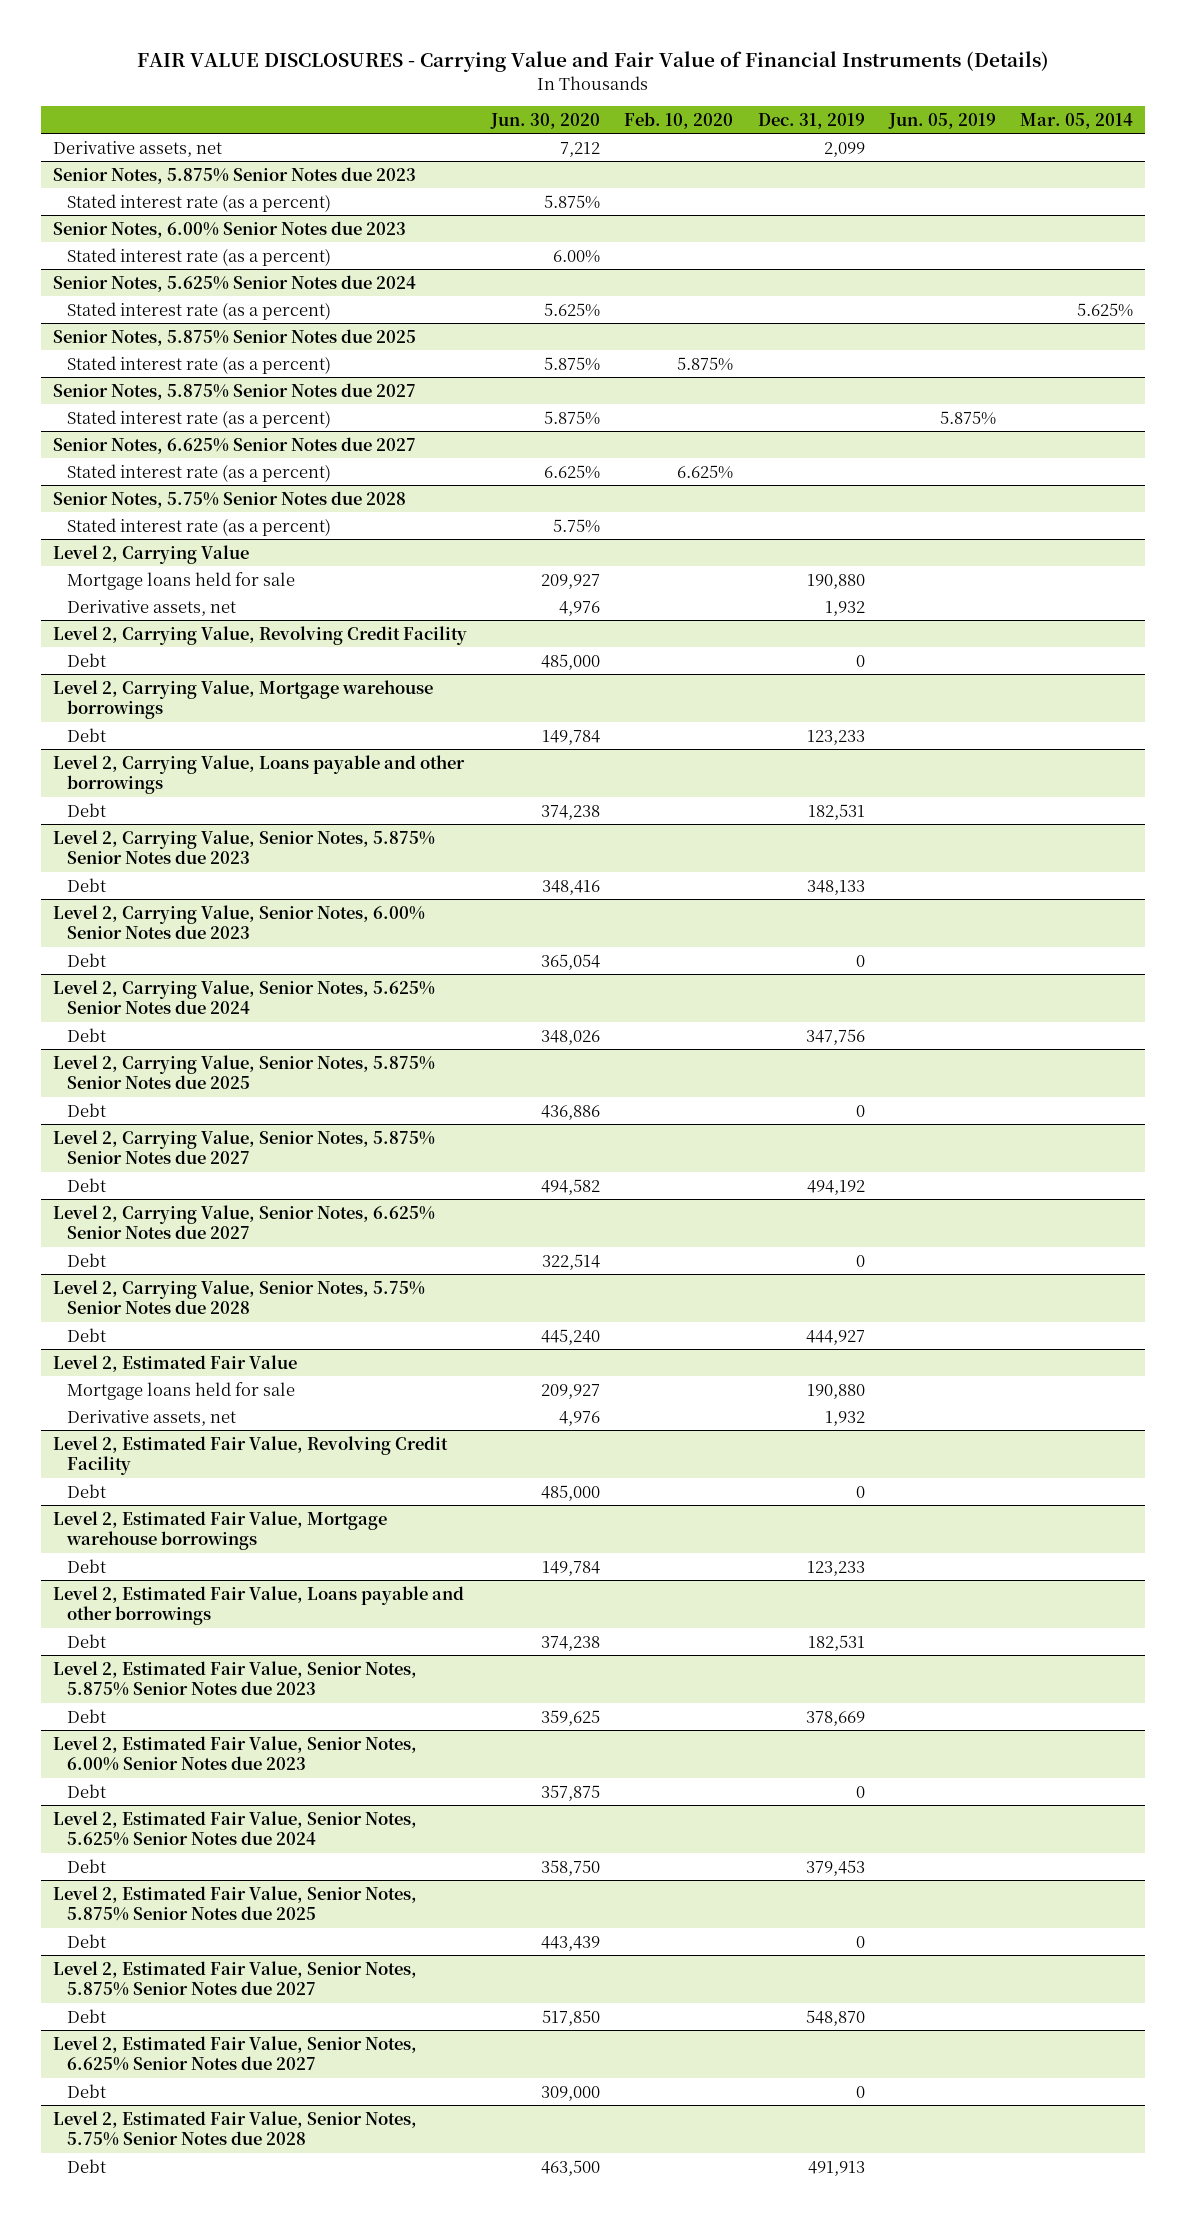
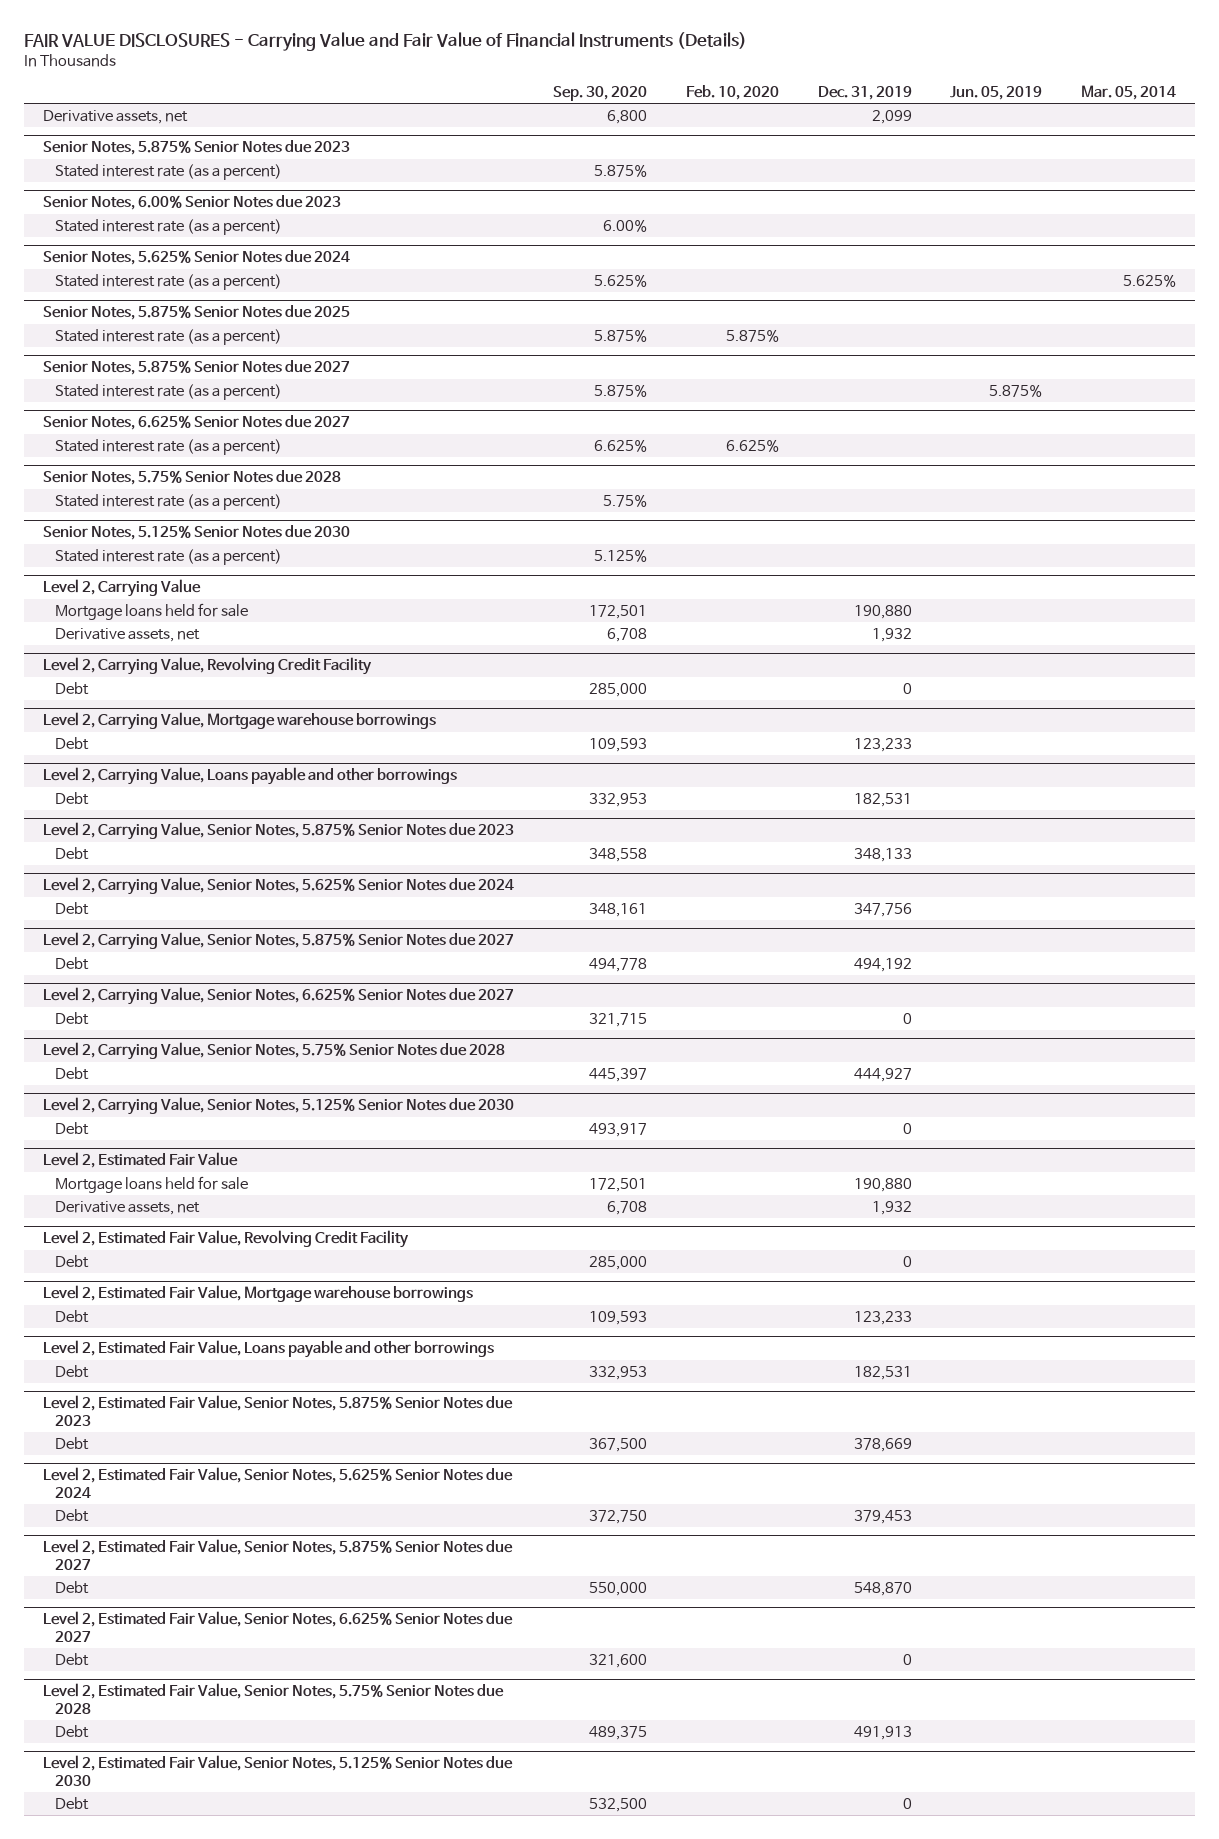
- | Jun. 30, 2020 | Feb. 10, 2020 | Dec. 31, 2019 | Jun. 05, 2019 | Mar. 05, 2014
+ | Sep. 30, 2020 | Feb. 10, 2020 | Dec. 31, 2019 | Jun. 05, 2019 | Mar. 05, 2014
+ Senior Notes, 5.125% Senior Notes due 2030
+ Stated interest rate (as a percent) | 5.125% | | | |
- Level 2, Carrying Value, Senior Notes, 6.00% Senior Notes due 2023
- Debt | 365,054 | | 0 | |
- Level 2, Carrying Value, Senior Notes, 5.875% Senior Notes due 2025
- Debt | 436,886 | | 0 | |
+ Level 2, Carrying Value, Senior Notes, 5.125% Senior Notes due 2030
+ Debt | 493,917 | | 0 | |
- Level 2, Estimated Fair Value, Senior Notes, 6.00% Senior Notes due 2023
- Debt | 357,875 | | 0 | |
- Level 2, Estimated Fair Value, Senior Notes, 5.875% Senior Notes due 2025
- Debt | 443,439 | | 0 | |
+ Level 2, Estimated Fair Value, Senior Notes, 5.125% Senior Notes due 2030
+ Debt | 532,500 | | 0 | |

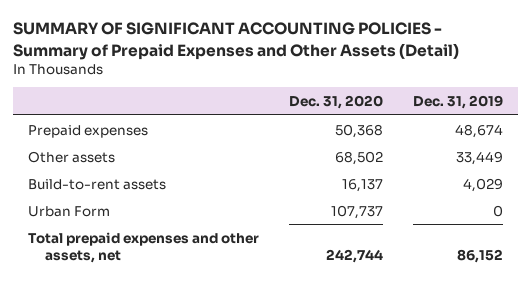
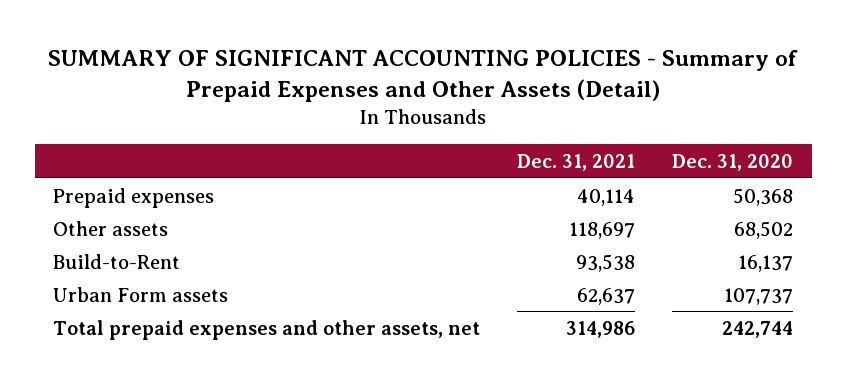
- | Dec. 31, 2020 | Dec. 31, 2019
+ | Dec. 31, 2021 | Dec. 31, 2020
- Build-to-rent assets | 16,137 | 4,029
- Urban Form | 107,737 | 0
+ Build-to-Rent | 93,538 | 16,137
+ Urban Form assets | 62,637 | 107,737

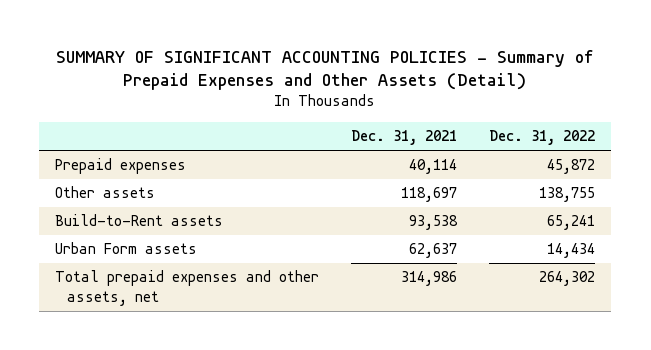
- | Dec. 31, 2021 | Dec. 31, 2020
+ | Dec. 31, 2021 | Dec. 31, 2022
- Build-to-Rent | 93,538 | 16,137
+ Build-to-Rent assets | 93,538 | 65,241

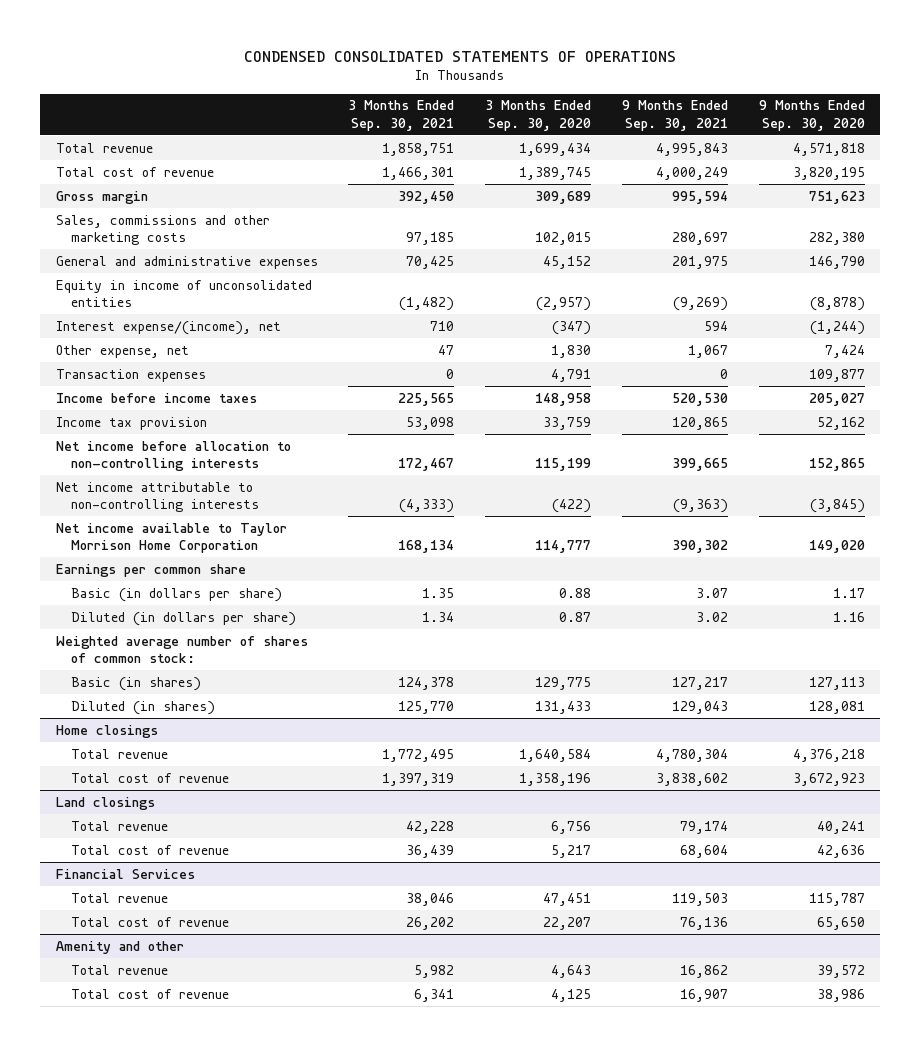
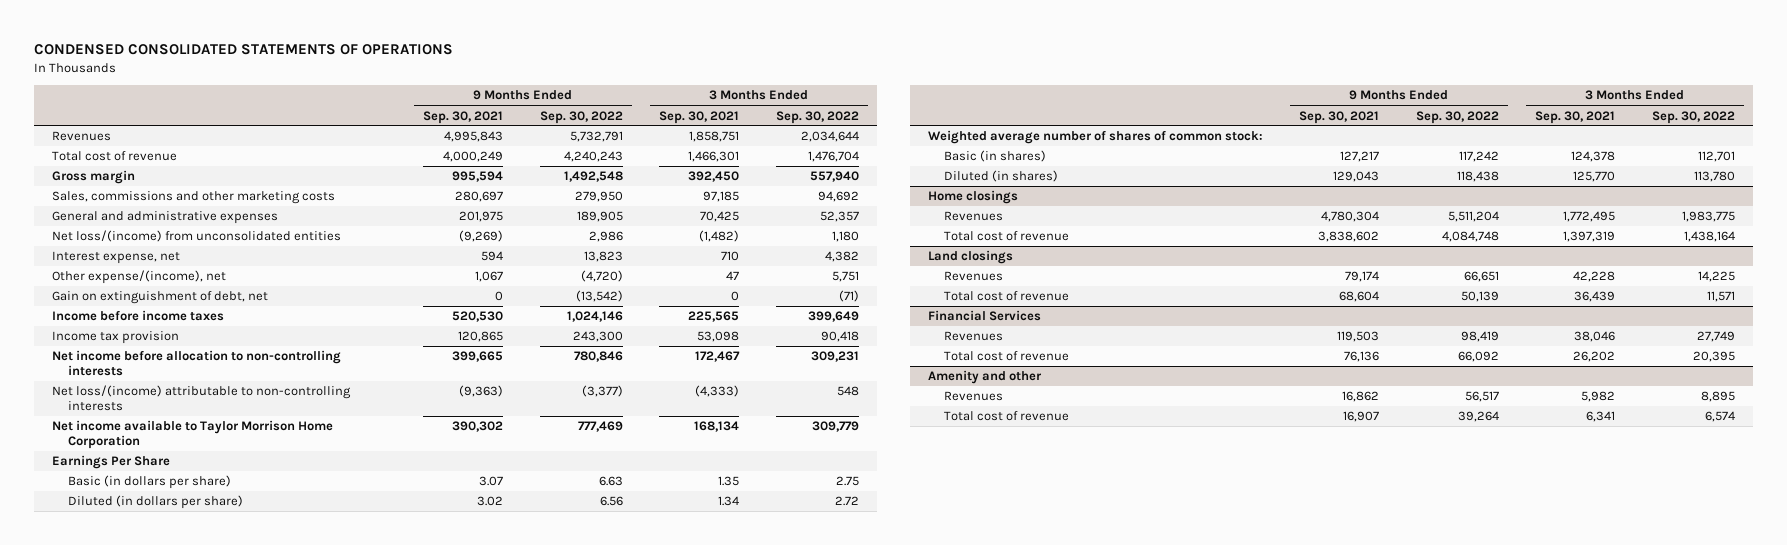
- | 3 Months Ended Sep. 30, 2021 | 3 Months Ended Sep. 30, 2020 | 9 Months Ended Sep. 30, 2021 | 9 Months Ended Sep. 30, 2020
+ | 9 Months Ended Sep. 30, 2021 | 9 Months Ended Sep. 30, 2022 | 3 Months Ended Sep. 30, 2021 | 3 Months Ended Sep. 30, 2022
- Total revenue | 1,858,751 | 1,699,434 | 4,995,843 | 4,571,818
+ Revenues | 4,995,843 | 5,732,791 | 1,858,751 | 2,034,644
- Equity in income of unconsolidated entities | (1,482) | (2,957) | (9,269) | (8,878)
- Interest expense/(income), net | 710 | (347) | 594 | (1,244)
- Other expense, net | 47 | 1,830 | 1,067 | 7,424
- Transaction expenses | 0 | 4,791 | 0 | 109,877
+ Net loss/(income) from unconsolidated entities | (9,269) | 2,986 | (1,482) | 1,180
+ Interest expense, net | 594 | 13,823 | 710 | 4,382
+ Other expense/(income), net | 1,067 | (4,720) | 47 | 5,751
+ Gain on extinguishment of debt, net | 0 | (13,542) | 0 | (71)
- Net income attributable to non-controlling interests | (4,333) | (422) | (9,363) | (3,845)
+ Net loss/(income) attributable to non-controlling interests | (9,363) | (3,377) | (4,333) | 548
- Earnings per common share
+ Earnings Per Share
@ Home closings
- Total revenue | 1,772,495 | 1,640,584 | 4,780,304 | 4,376,218
+ Revenues | 4,780,304 | 5,511,204 | 1,772,495 | 1,983,775
@ Land closings
- Total revenue | 42,228 | 6,756 | 79,174 | 40,241
+ Revenues | 79,174 | 66,651 | 42,228 | 14,225
@ Financial Services
- Total revenue | 38,046 | 47,451 | 119,503 | 115,787
+ Revenues | 119,503 | 98,419 | 38,046 | 27,749
@ Amenity and other
- Total revenue | 5,982 | 4,643 | 16,862 | 39,572
+ Revenues | 16,862 | 56,517 | 5,982 | 8,895

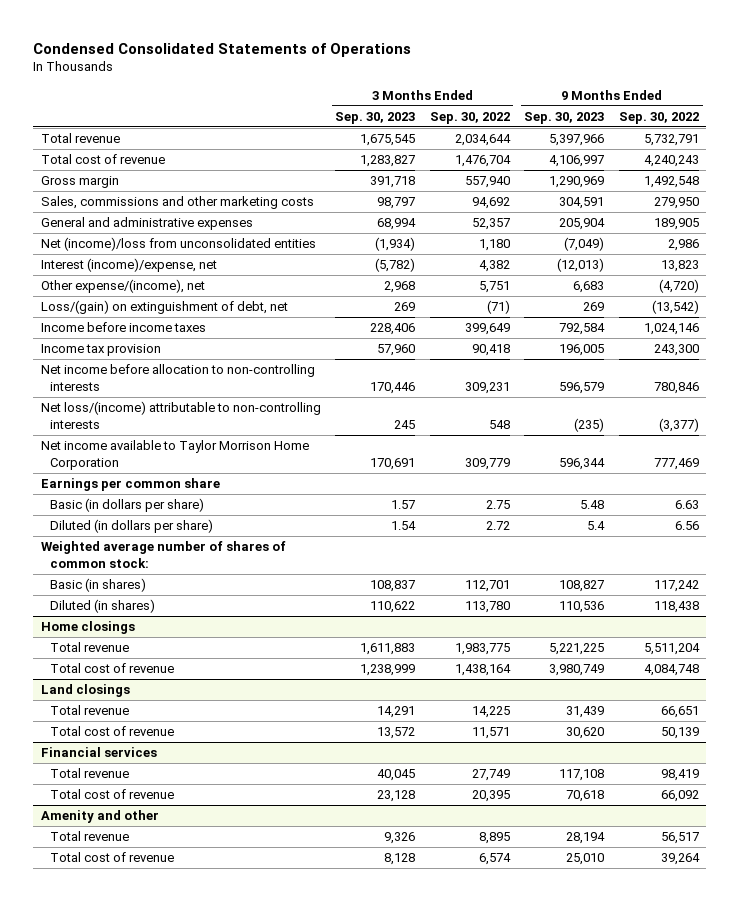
- CONDENSED CONSOLIDATED STATEMENTS OF OPERATIONS
+ Condensed Consolidated Statements of Operations
- | 9 Months Ended Sep. 30, 2021 | 9 Months Ended Sep. 30, 2022 | 3 Months Ended Sep. 30, 2021 | 3 Months Ended Sep. 30, 2022
+ | 3 Months Ended Sep. 30, 2023 | 3 Months Ended Sep. 30, 2022 | 9 Months Ended Sep. 30, 2023 | 9 Months Ended Sep. 30, 2022
- Revenues | 4,995,843 | 5,732,791 | 1,858,751 | 2,034,644
+ Total revenue | 1,675,545 | 2,034,644 | 5,397,966 | 5,732,791
- Net loss/(income) from unconsolidated entities | (9,269) | 2,986 | (1,482) | 1,180
- Interest expense, net | 594 | 13,823 | 710 | 4,382
+ Net (income)/loss from unconsolidated entities | (1,934) | 1,180 | (7,049) | 2,986
+ Interest (income)/expense, net | (5,782) | 4,382 | (12,013) | 13,823
- Gain on extinguishment of debt, net | 0 | (13,542) | 0 | (71)
+ Loss/(gain) on extinguishment of debt, net | 269 | (71) | 269 | (13,542)
- Earnings Per Share
+ Earnings per common share
@ Home closings
- Revenues | 4,780,304 | 5,511,204 | 1,772,495 | 1,983,775
+ Total revenue | 1,611,883 | 1,983,775 | 5,221,225 | 5,511,204
@ Land closings
- Revenues | 79,174 | 66,651 | 42,228 | 14,225
+ Total revenue | 14,291 | 14,225 | 31,439 | 66,651
- Financial Services
- Revenues | 119,503 | 98,419 | 38,046 | 27,749
+ Financial services
+ Total revenue | 40,045 | 27,749 | 117,108 | 98,419
@ Amenity and other
- Revenues | 16,862 | 56,517 | 5,982 | 8,895
+ Total revenue | 9,326 | 8,895 | 28,194 | 56,517

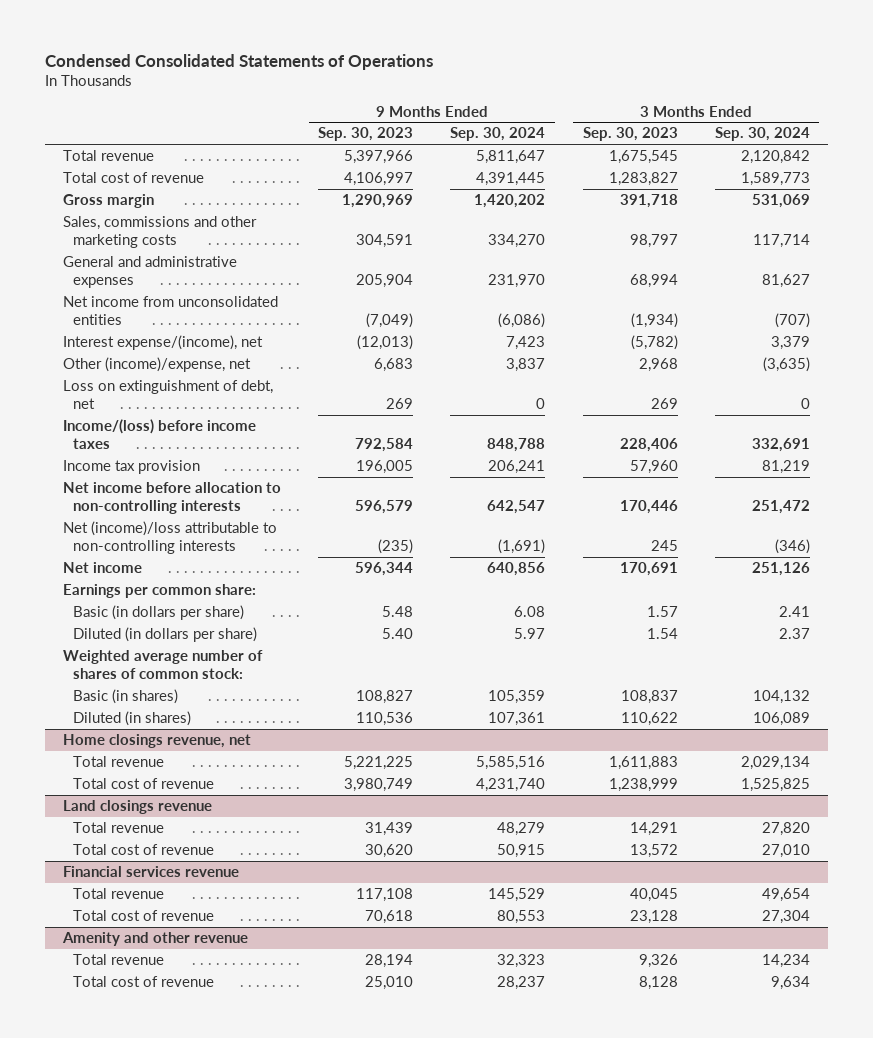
- | 3 Months Ended Sep. 30, 2023 | 3 Months Ended Sep. 30, 2022 | 9 Months Ended Sep. 30, 2023 | 9 Months Ended Sep. 30, 2022
+ | 9 Months Ended Sep. 30, 2023 | 9 Months Ended Sep. 30, 2024 | 3 Months Ended Sep. 30, 2023 | 3 Months Ended Sep. 30, 2024
- Net (income)/loss from unconsolidated entities | (1,934) | 1,180 | (7,049) | 2,986
- Interest (income)/expense, net | (5,782) | 4,382 | (12,013) | 13,823
- Other expense/(income), net | 2,968 | 5,751 | 6,683 | (4,720)
- Loss/(gain) on extinguishment of debt, net | 269 | (71) | 269 | (13,542)
- Income before income taxes | 228,406 | 399,649 | 792,584 | 1,024,146
+ Net income from unconsolidated entities | (7,049) | (6,086) | (1,934) | (707)
+ Interest expense/(income), net | (12,013) | 7,423 | (5,782) | 3,379
+ Other (income)/expense, net | 6,683 | 3,837 | 2,968 | (3,635)
+ Loss on extinguishment of debt, net | 269 | 0 | 269 | 0
+ Income/(loss) before income taxes | 792,584 | 848,788 | 228,406 | 332,691
- Net loss/(income) attributable to non-controlling interests | 245 | 548 | (235) | (3,377)
- Net income available to Taylor Morrison Home Corporation | 170,691 | 309,779 | 596,344 | 777,469
- Earnings per common share
+ Net (income)/loss attributable to non-controlling interests | (235) | (1,691) | 245 | (346)
+ Net income | 596,344 | 640,856 | 170,691 | 251,126
+ Earnings per common share:
- Diluted (in dollars per share) | 1.54 | 2.72 | 5.4 | 6.56
+ Diluted (in dollars per share) | 5.40 | 5.97 | 1.54 | 2.37
- Home closings
+ Home closings revenue, net
- Land closings
+ Land closings revenue
- Financial services
+ Financial services revenue
- Amenity and other
+ Amenity and other revenue

